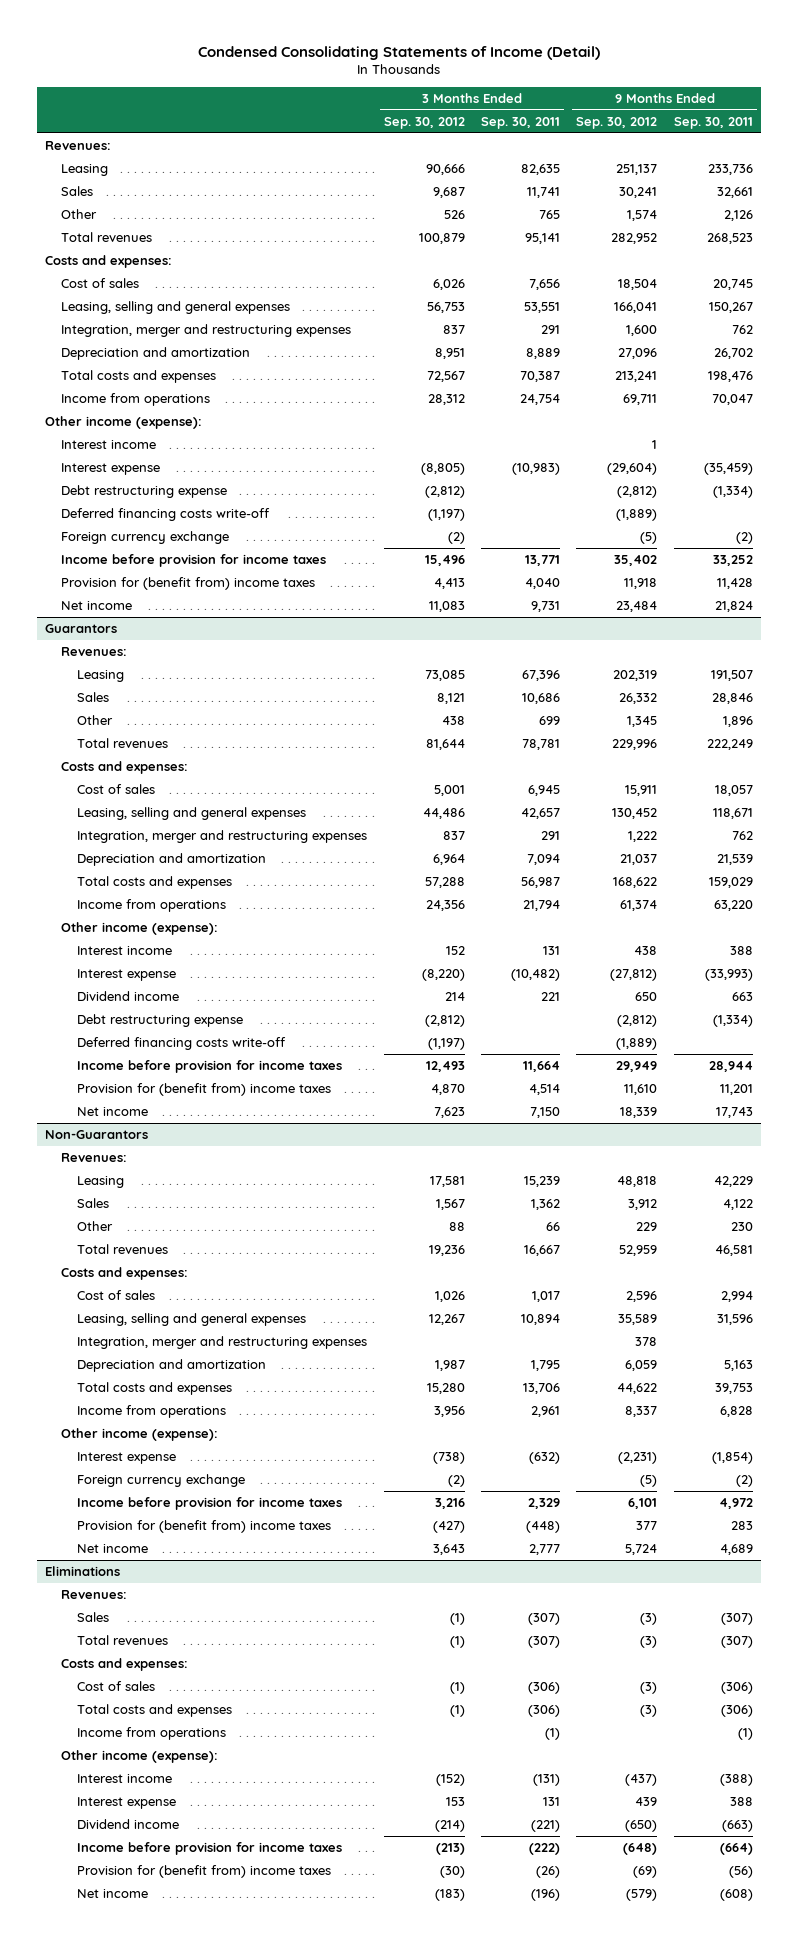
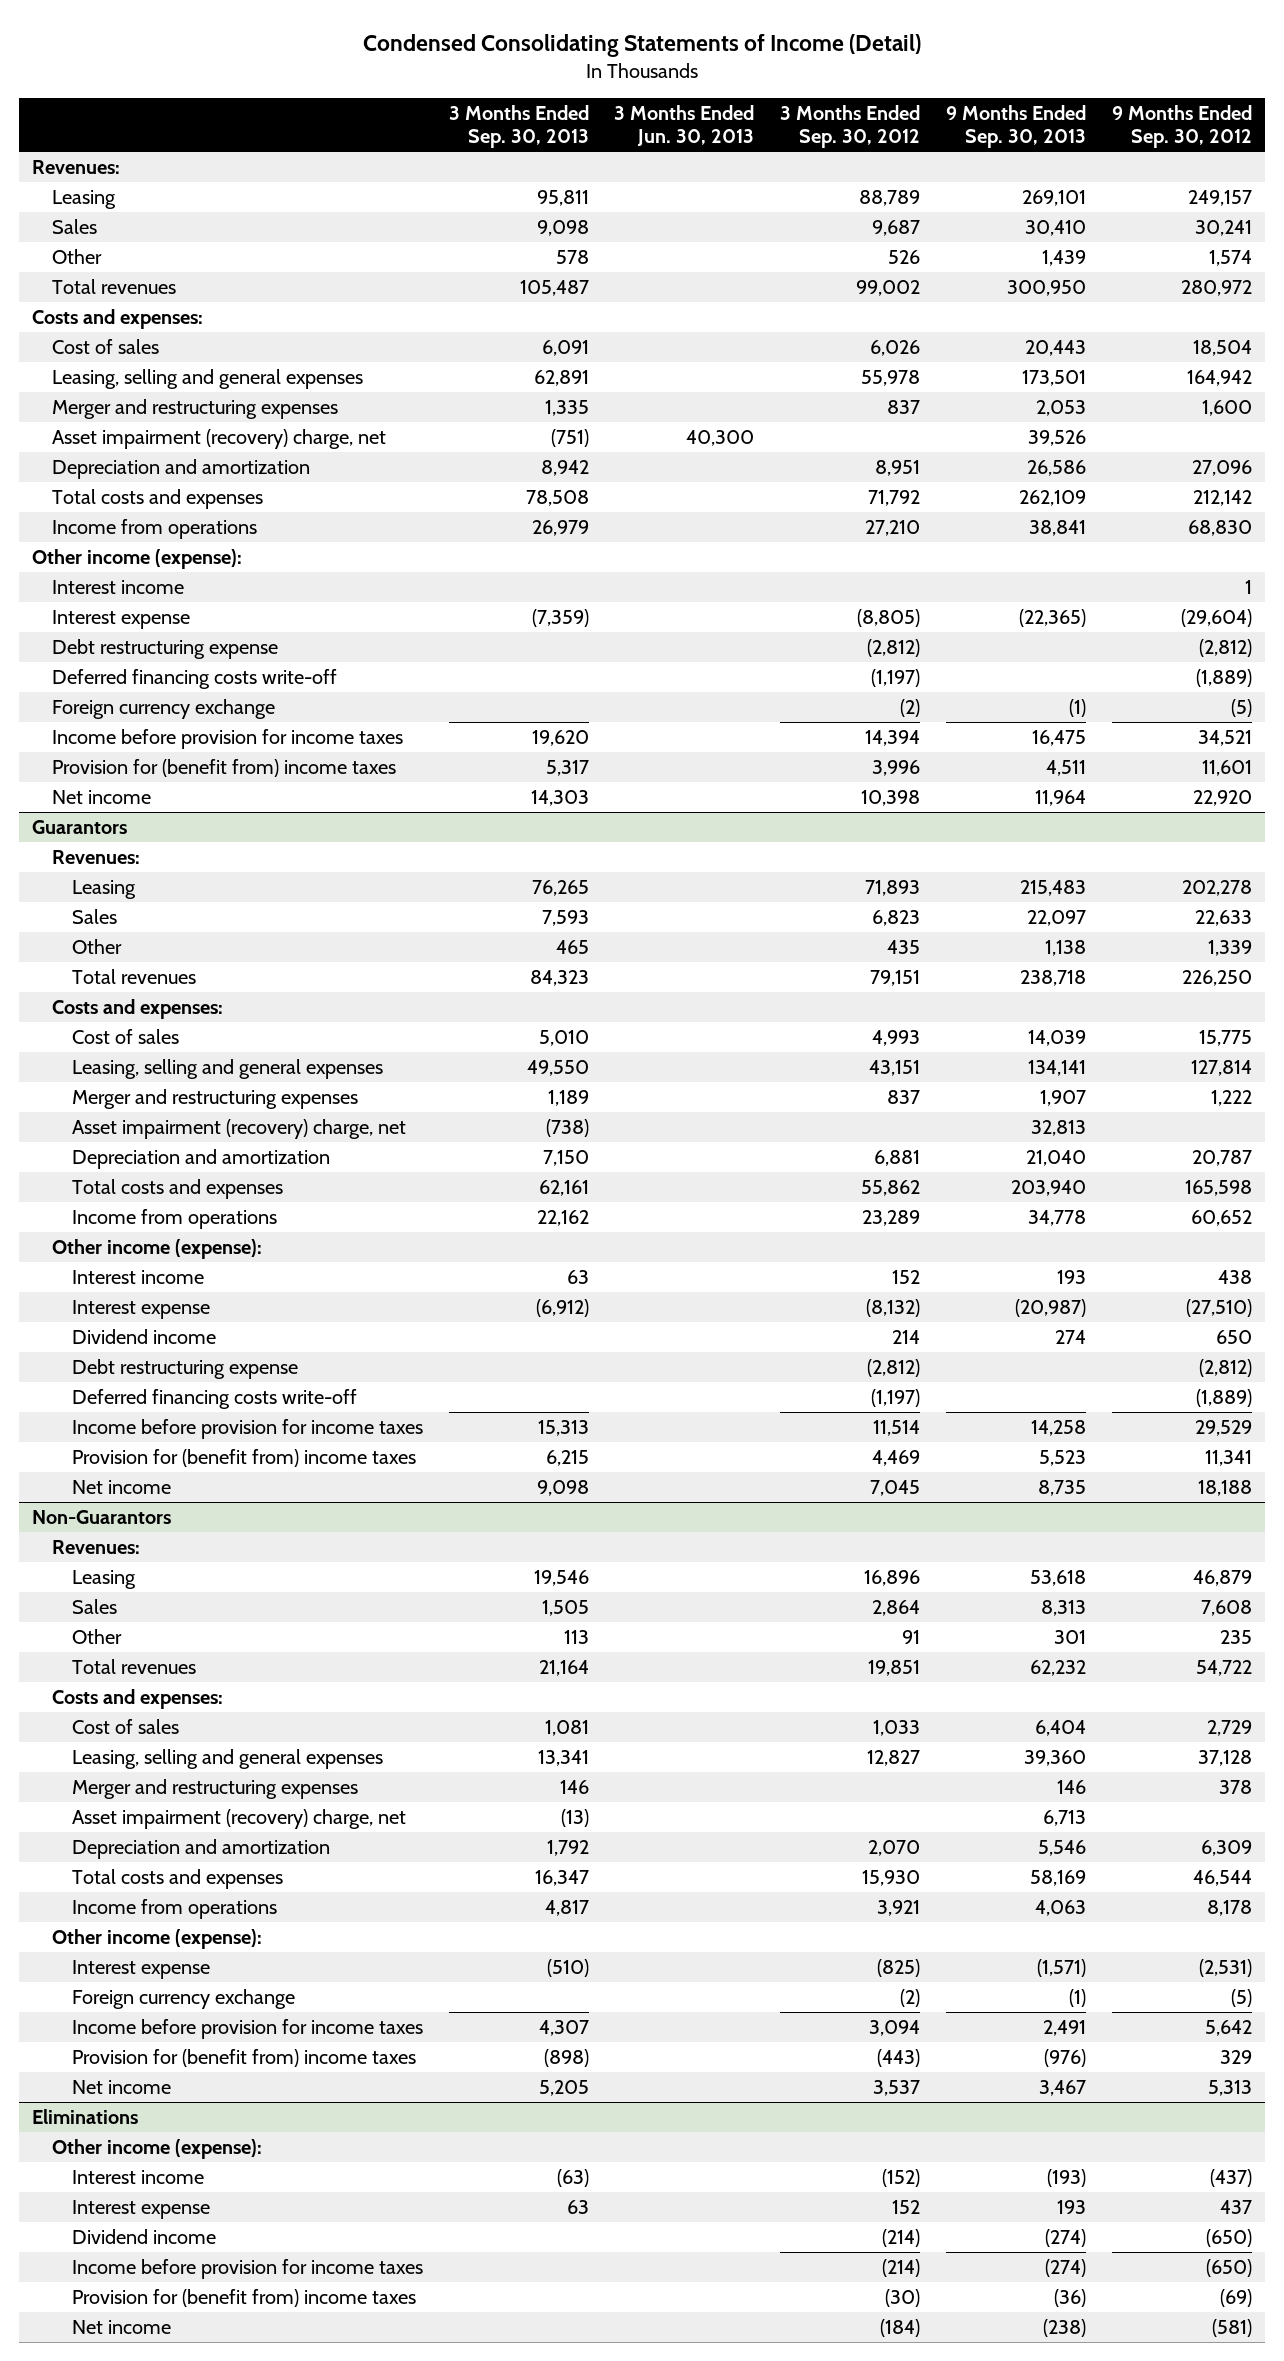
- | 3 Months Ended Sep. 30, 2012 | 3 Months Ended Sep. 30, 2011 | 9 Months Ended Sep. 30, 2012 | 9 Months Ended Sep. 30, 2011
+ | 3 Months Ended Sep. 30, 2013 | 3 Months Ended Jun. 30, 2013 | 3 Months Ended Sep. 30, 2012 | 9 Months Ended Sep. 30, 2013 | 9 Months Ended Sep. 30, 2012
- Leasing | 90,666 | 82,635 | 251,137 | 233,736
+ Leasing | 95,811 | | 88,789 | 269,101 | 249,157
- Total revenues | 100,879 | 95,141 | 282,952 | 268,523
+ Total revenues | 105,487 | | 99,002 | 300,950 | 280,972
- Leasing, selling and general expenses | 56,753 | 53,551 | 166,041 | 150,267
- Integration, merger and restructuring expenses | 837 | 291 | 1,600 | 762
+ Leasing, selling and general expenses | 62,891 | | 55,978 | 173,501 | 164,942
+ Merger and restructuring expenses | 1,335 | | 837 | 2,053 | 1,600
+ Asset impairment (recovery) charge, net | (751) | 40,300 | | 39,526 |
- Total costs and expenses | 72,567 | 70,387 | 213,241 | 198,476
- Income from operations | 28,312 | 24,754 | 69,711 | 70,047
+ Total costs and expenses | 78,508 | | 71,792 | 262,109 | 212,142
+ Income from operations | 26,979 | | 27,210 | 38,841 | 68,830
- Income before provision for income taxes | 15,496 | 13,771 | 35,402 | 33,252
- Provision for (benefit from) income taxes | 4,413 | 4,040 | 11,918 | 11,428
- Net income | 11,083 | 9,731 | 23,484 | 21,824
+ Income before provision for income taxes | 19,620 | | 14,394 | 16,475 | 34,521
+ Provision for (benefit from) income taxes | 5,317 | | 3,996 | 4,511 | 11,601
+ Net income | 14,303 | | 10,398 | 11,964 | 22,920
@ Guarantors
- Leasing | 73,085 | 67,396 | 202,319 | 191,507
- Sales | 8,121 | 10,686 | 26,332 | 28,846
- Other | 438 | 699 | 1,345 | 1,896
- Total revenues | 81,644 | 78,781 | 229,996 | 222,249
+ Leasing | 76,265 | | 71,893 | 215,483 | 202,278
+ Sales | 7,593 | | 6,823 | 22,097 | 22,633
+ Other | 465 | | 435 | 1,138 | 1,339
+ Total revenues | 84,323 | | 79,151 | 238,718 | 226,250
- Cost of sales | 5,001 | 6,945 | 15,911 | 18,057
- Leasing, selling and general expenses | 44,486 | 42,657 | 130,452 | 118,671
- Integration, merger and restructuring expenses | 837 | 291 | 1,222 | 762
- Depreciation and amortization | 6,964 | 7,094 | 21,037 | 21,539
- Total costs and expenses | 57,288 | 56,987 | 168,622 | 159,029
- Income from operations | 24,356 | 21,794 | 61,374 | 63,220
+ Cost of sales | 5,010 | | 4,993 | 14,039 | 15,775
+ Leasing, selling and general expenses | 49,550 | | 43,151 | 134,141 | 127,814
+ Merger and restructuring expenses | 1,189 | | 837 | 1,907 | 1,222
+ Asset impairment (recovery) charge, net | (738) | | | 32,813 |
+ Depreciation and amortization | 7,150 | | 6,881 | 21,040 | 20,787
+ Total costs and expenses | 62,161 | | 55,862 | 203,940 | 165,598
+ Income from operations | 22,162 | | 23,289 | 34,778 | 60,652
- Interest expense | (8,220) | (10,482) | (27,812) | (33,993)
+ Interest expense | (6,912) | | (8,132) | (20,987) | (27,510)
- Income before provision for income taxes | 12,493 | 11,664 | 29,949 | 28,944
- Provision for (benefit from) income taxes | 4,870 | 4,514 | 11,610 | 11,201
- Net income | 7,623 | 7,150 | 18,339 | 17,743
+ Income before provision for income taxes | 15,313 | | 11,514 | 14,258 | 29,529
+ Provision for (benefit from) income taxes | 6,215 | | 4,469 | 5,523 | 11,341
+ Net income | 9,098 | | 7,045 | 8,735 | 18,188
@ Non-Guarantors
- Leasing | 17,581 | 15,239 | 48,818 | 42,229
- Sales | 1,567 | 1,362 | 3,912 | 4,122
- Other | 88 | 66 | 229 | 230
- Total revenues | 19,236 | 16,667 | 52,959 | 46,581
+ Leasing | 19,546 | | 16,896 | 53,618 | 46,879
+ Sales | 1,505 | | 2,864 | 8,313 | 7,608
+ Other | 113 | | 91 | 301 | 235
+ Total revenues | 21,164 | | 19,851 | 62,232 | 54,722
- Cost of sales | 1,026 | 1,017 | 2,596 | 2,994
- Leasing, selling and general expenses | 12,267 | 10,894 | 35,589 | 31,596
- Integration, merger and restructuring expenses | | | 378 |
- Depreciation and amortization | 1,987 | 1,795 | 6,059 | 5,163
- Total costs and expenses | 15,280 | 13,706 | 44,622 | 39,753
- Income from operations | 3,956 | 2,961 | 8,337 | 6,828
+ Cost of sales | 1,081 | | 1,033 | 6,404 | 2,729
+ Leasing, selling and general expenses | 13,341 | | 12,827 | 39,360 | 37,128
+ Merger and restructuring expenses | 146 | | | 146 | 378
+ Asset impairment (recovery) charge, net | (13) | | | 6,713 |
+ Depreciation and amortization | 1,792 | | 2,070 | 5,546 | 6,309
+ Total costs and expenses | 16,347 | | 15,930 | 58,169 | 46,544
+ Income from operations | 4,817 | | 3,921 | 4,063 | 8,178
- Interest expense | (738) | (632) | (2,231) | (1,854)
+ Interest expense | (510) | | (825) | (1,571) | (2,531)
- Income before provision for income taxes | 3,216 | 2,329 | 6,101 | 4,972
- Provision for (benefit from) income taxes | (427) | (448) | 377 | 283
- Net income | 3,643 | 2,777 | 5,724 | 4,689
+ Income before provision for income taxes | 4,307 | | 3,094 | 2,491 | 5,642
+ Provision for (benefit from) income taxes | (898) | | (443) | (976) | 329
+ Net income | 5,205 | | 3,537 | 3,467 | 5,313
@ Eliminations
- Revenues:
- Sales | (1) | (307) | (3) | (307)
- Total revenues | (1) | (307) | (3) | (307)
- Costs and expenses:
- Cost of sales | (1) | (306) | (3) | (306)
- Total costs and expenses | (1) | (306) | (3) | (306)
- Income from operations | | (1) | | (1)
- Interest expense | 153 | 131 | 439 | 388
+ Interest expense | 63 | | 152 | 193 | 437
- Income before provision for income taxes | (213) | (222) | (648) | (664)
+ Income before provision for income taxes | | | (214) | (274) | (650)
- Net income | (183) | (196) | (579) | (608)
+ Net income | | | (184) | (238) | (581)

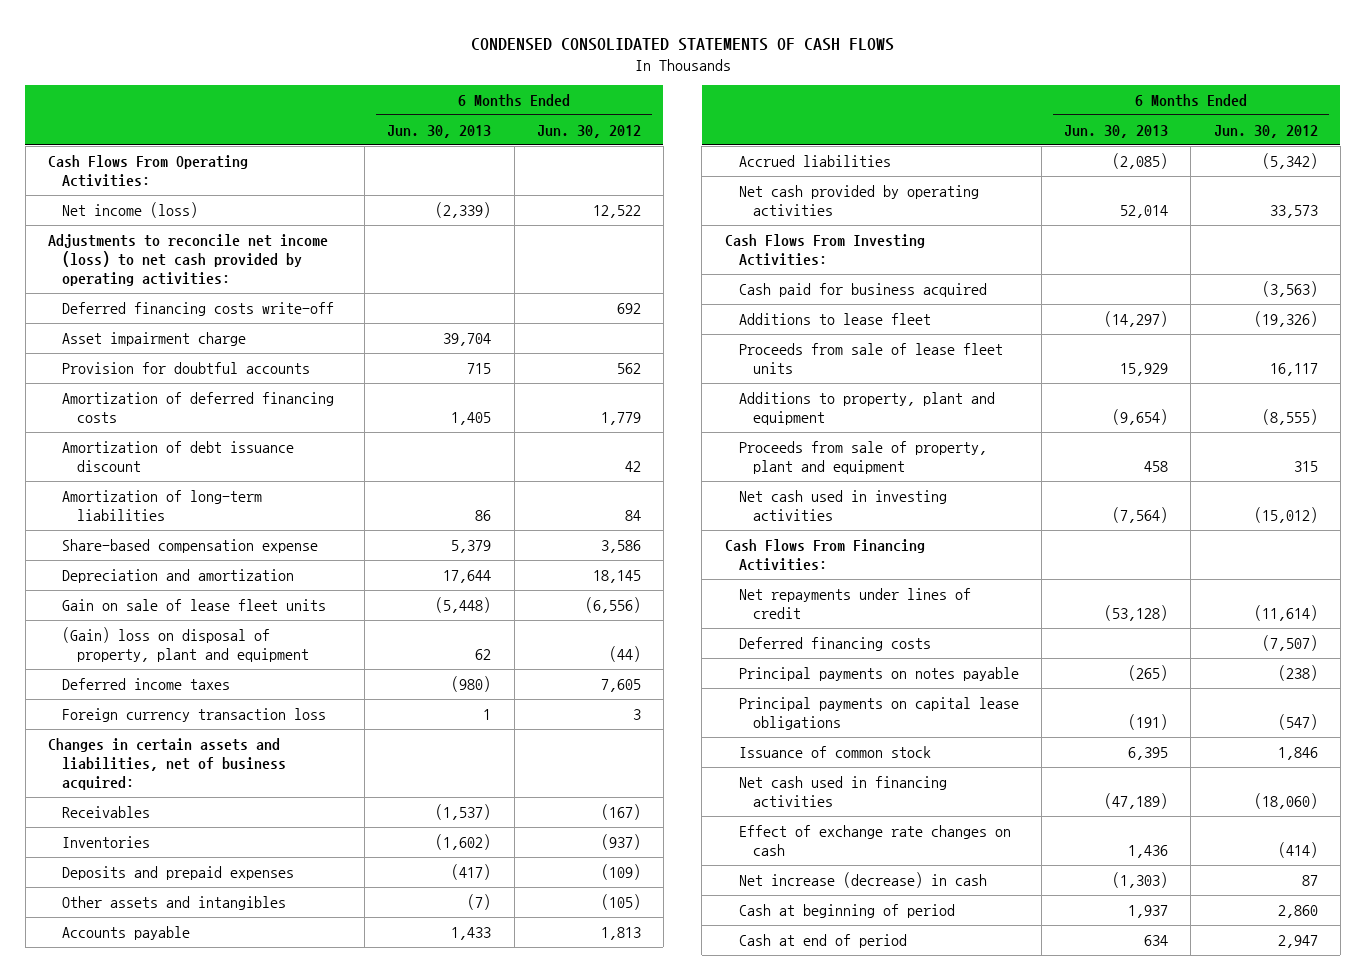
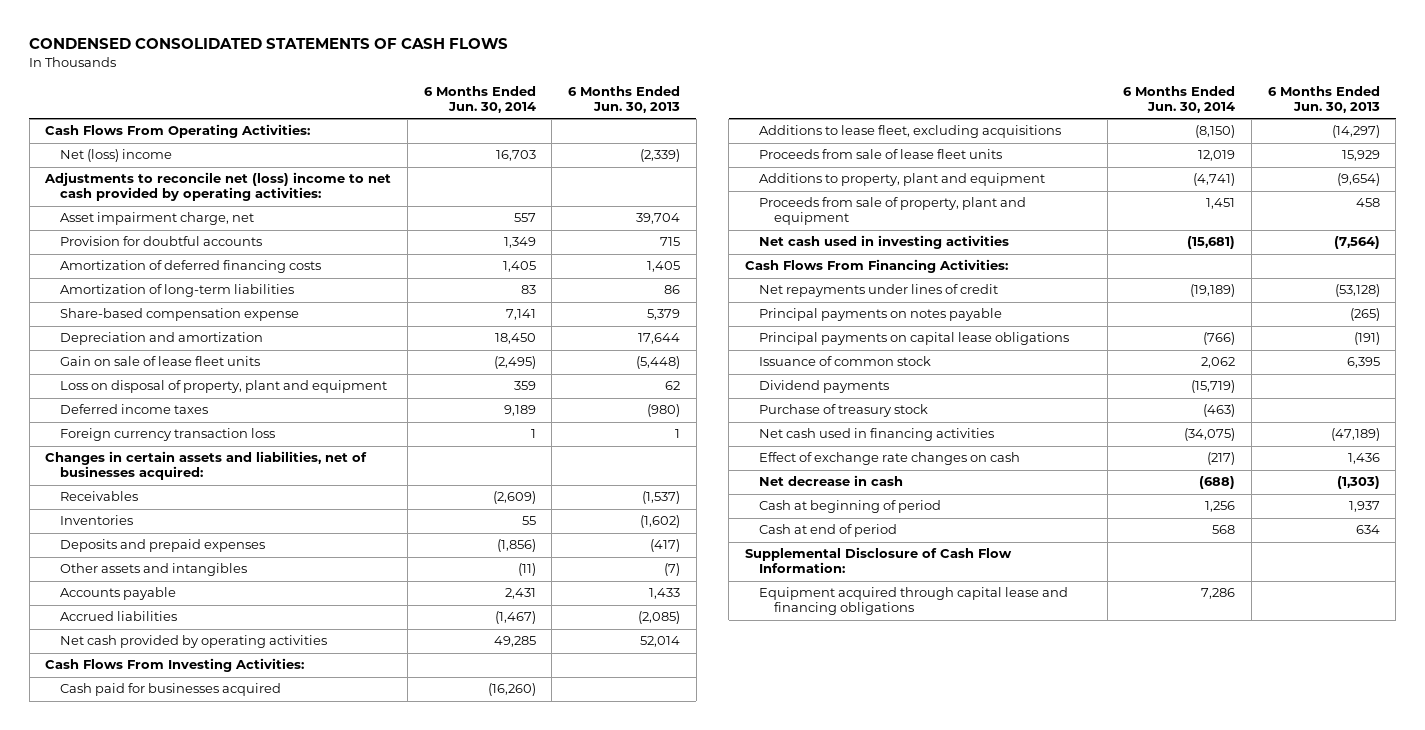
- | 6 Months Ended Jun. 30, 2013 | 6 Months Ended Jun. 30, 2012
+ | 6 Months Ended Jun. 30, 2014 | 6 Months Ended Jun. 30, 2013
- Net income (loss) | (2,339) | 12,522
- Adjustments to reconcile net income (loss) to net cash provided by operating activities:
- Deferred financing costs write-off | | 692
- Asset impairment charge | 39,704 |
+ Net (loss) income | 16,703 | (2,339)
+ Adjustments to reconcile net (loss) income to net cash provided by operating activities:
+ Asset impairment charge, net | 557 | 39,704
- Amortization of debt issuance discount | | 42
- (Gain) loss on disposal of property, plant and equipment | 62 | (44)
+ Loss on disposal of property, plant and equipment | 359 | 62
- Changes in certain assets and liabilities, net of business acquired:
+ Changes in certain assets and liabilities, net of businesses acquired:
- Cash paid for business acquired | | (3,563)
- Additions to lease fleet | (14,297) | (19,326)
+ Cash paid for businesses acquired | (16,260) |
+ Additions to lease fleet, excluding acquisitions | (8,150) | (14,297)
- Deferred financing costs | | (7,507)
+ Dividend payments | (15,719) |
+ Purchase of treasury stock | (463) |
- Net increase (decrease) in cash | (1,303) | 87
+ Net decrease in cash | (688) | (1,303)
+ Supplemental Disclosure of Cash Flow Information:
+ Equipment acquired through capital lease and financing obligations | 7,286 |

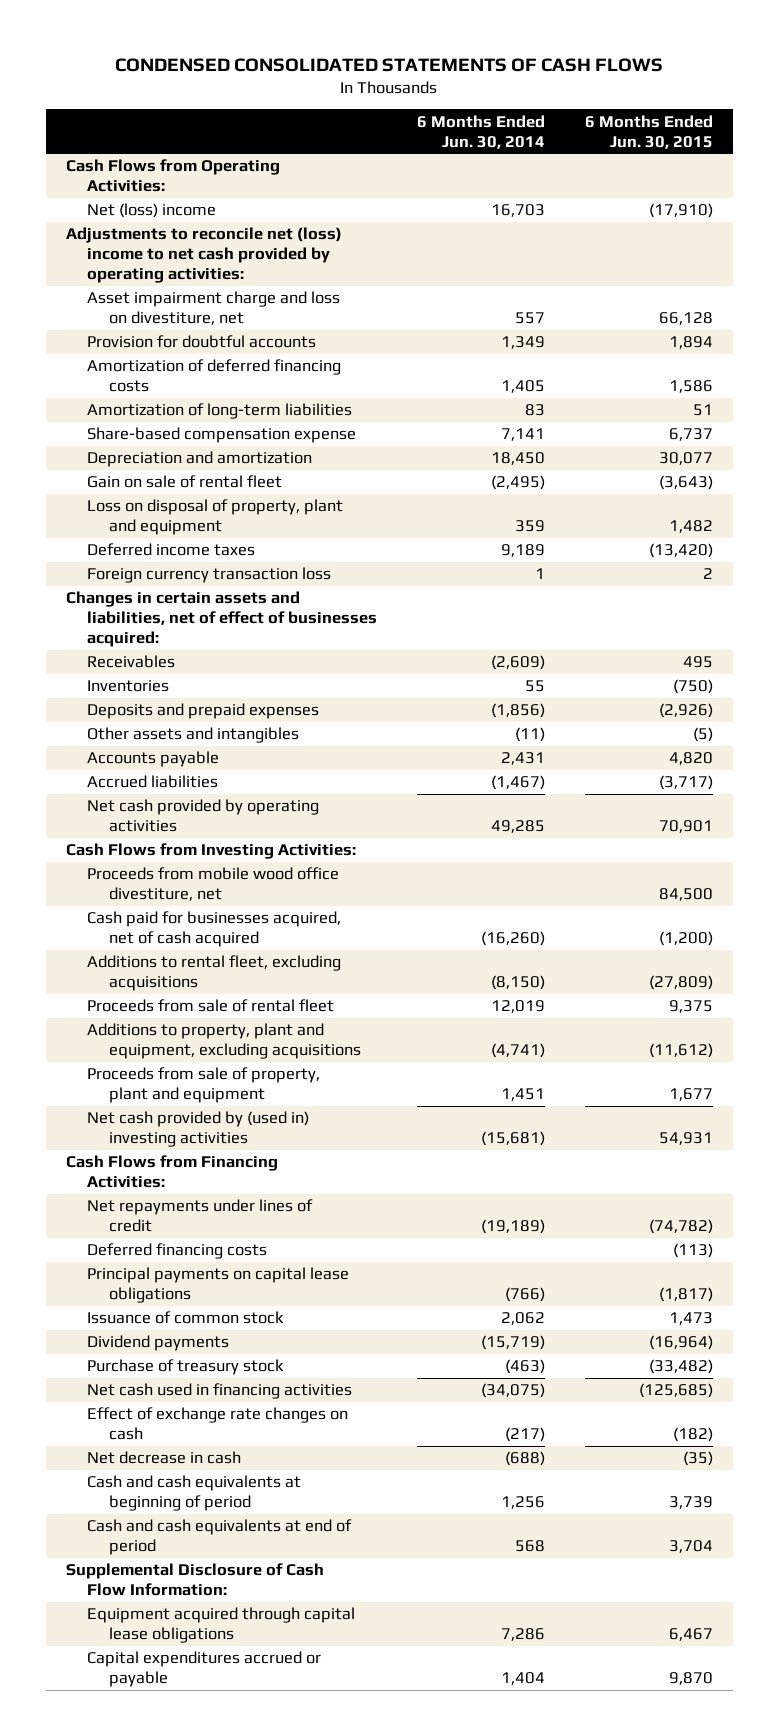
- | 6 Months Ended Jun. 30, 2014 | 6 Months Ended Jun. 30, 2013
+ | 6 Months Ended Jun. 30, 2014 | 6 Months Ended Jun. 30, 2015
- Cash Flows From Operating Activities:
+ Cash Flows from Operating Activities:
- Asset impairment charge, net | 557 | 39,704
+ Asset impairment charge and loss on divestiture, net | 557 | 66,128
- Gain on sale of lease fleet units | (2,495) | (5,448)
+ Gain on sale of rental fleet | (2,495) | (3,643)
- Changes in certain assets and liabilities, net of businesses acquired:
+ Changes in certain assets and liabilities, net of effect of businesses acquired:
- Cash Flows From Investing Activities:
- Cash paid for businesses acquired | (16,260) |
- Additions to lease fleet, excluding acquisitions | (8,150) | (14,297)
- Proceeds from sale of lease fleet units | 12,019 | 15,929
- Additions to property, plant and equipment | (4,741) | (9,654)
+ Cash Flows from Investing Activities:
+ Proceeds from mobile wood office divestiture, net | | 84,500
+ Cash paid for businesses acquired, net of cash acquired | (16,260) | (1,200)
+ Additions to rental fleet, excluding acquisitions | (8,150) | (27,809)
+ Proceeds from sale of rental fleet | 12,019 | 9,375
+ Additions to property, plant and equipment, excluding acquisitions | (4,741) | (11,612)
- Net cash used in investing activities | (15,681) | (7,564)
- Cash Flows From Financing Activities:
+ Net cash provided by (used in) investing activities | (15,681) | 54,931
+ Cash Flows from Financing Activities:
- Principal payments on notes payable | | (265)
+ Deferred financing costs | | (113)
- Cash at beginning of period | 1,256 | 1,937
- Cash at end of period | 568 | 634
+ Cash and cash equivalents at beginning of period | 1,256 | 3,739
+ Cash and cash equivalents at end of period | 568 | 3,704
- Equipment acquired through capital lease and financing obligations | 7,286 |
+ Equipment acquired through capital lease obligations | 7,286 | 6,467
+ Capital expenditures accrued or payable | 1,404 | 9,870

